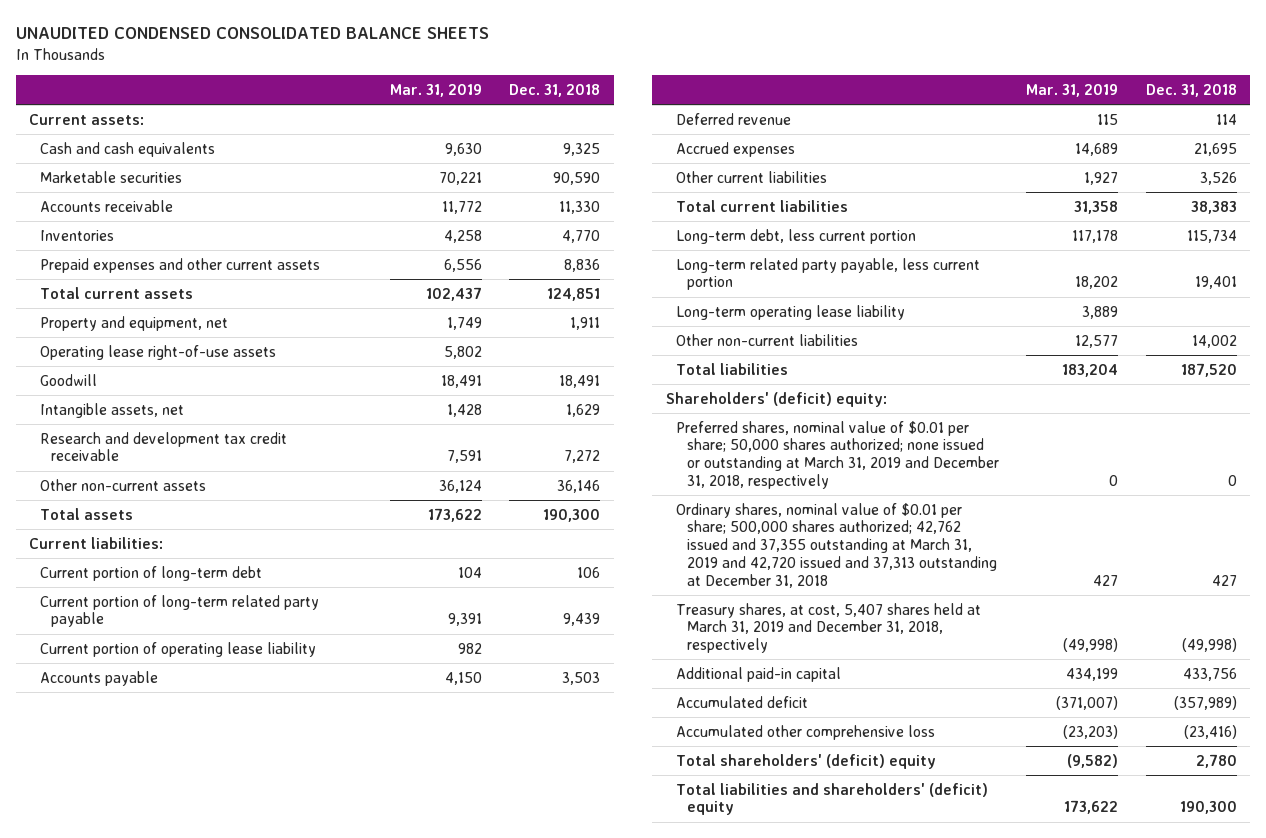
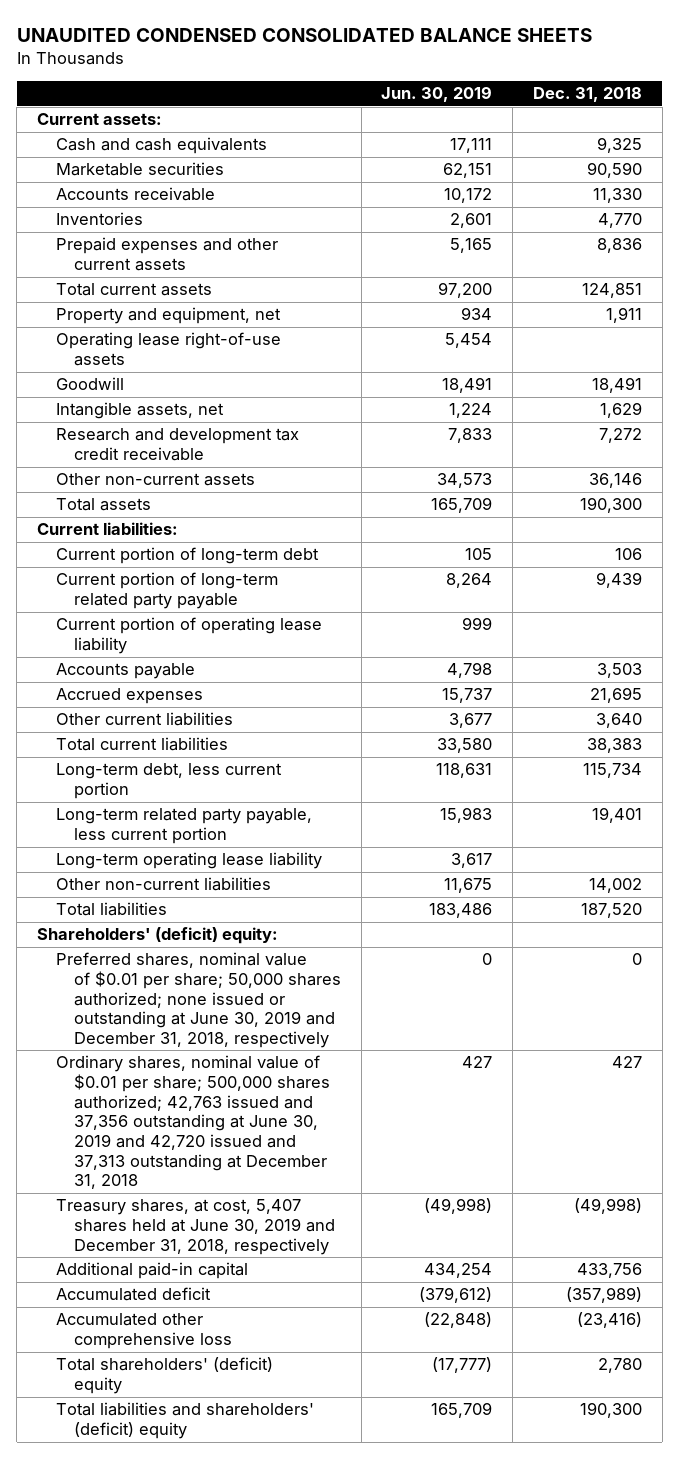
- | Mar. 31, 2019 | Dec. 31, 2018
+ | Jun. 30, 2019 | Dec. 31, 2018
- Deferred revenue | 115 | 114
- Other current liabilities | 1,927 | 3,526
+ Other current liabilities | 3,677 | 3,640
- Preferred shares, nominal value of $0.01 per share; 50,000 shares authorized; none issued or outstanding at March 31, 2019 and December 31, 2018, respectively | 0 | 0
- Ordinary shares, nominal value of $0.01 per share; 500,000 shares authorized; 42,762 issued and 37,355 outstanding at March 31, 2019 and 42,720 issued and 37,313 outstanding at December 31, 2018 | 427 | 427
- Treasury shares, at cost, 5,407 shares held at March 31, 2019 and December 31, 2018, respectively | (49,998) | (49,998)
+ Preferred shares, nominal value of $0.01 per share; 50,000 shares authorized; none issued or outstanding at June 30, 2019 and December 31, 2018, respectively | 0 | 0
+ Ordinary shares, nominal value of $0.01 per share; 500,000 shares authorized; 42,763 issued and 37,356 outstanding at June 30, 2019 and 42,720 issued and 37,313 outstanding at December 31, 2018 | 427 | 427
+ Treasury shares, at cost, 5,407 shares held at June 30, 2019 and December 31, 2018, respectively | (49,998) | (49,998)

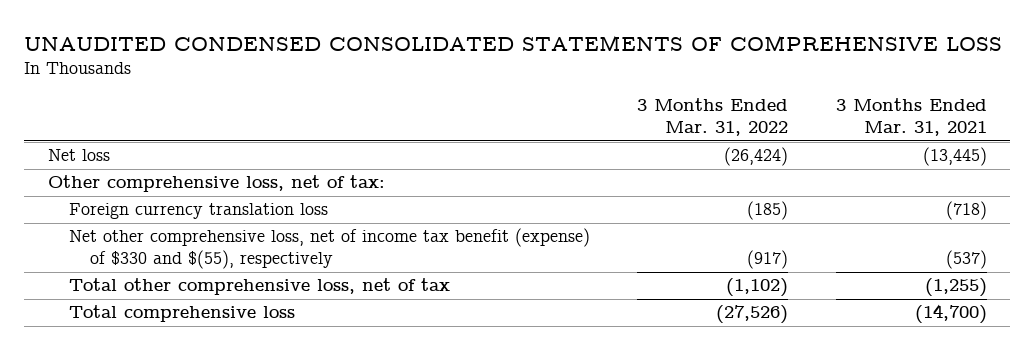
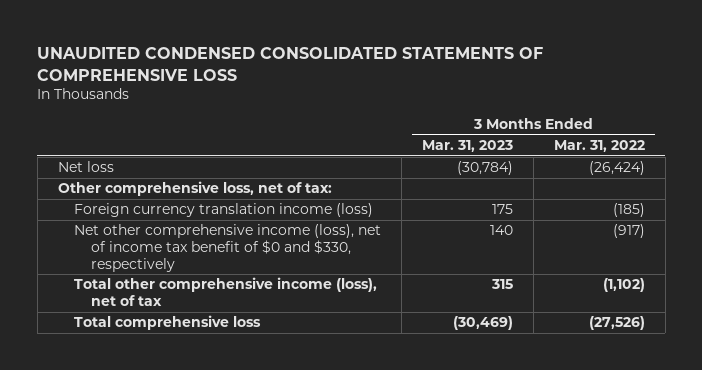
- | 3 Months Ended Mar. 31, 2022 | 3 Months Ended Mar. 31, 2021
+ | 3 Months Ended Mar. 31, 2023 | 3 Months Ended Mar. 31, 2022
- Foreign currency translation loss | (185) | (718)
- Net other comprehensive loss, net of income tax benefit (expense) of $330 and $(55), respectively | (917) | (537)
- Total other comprehensive loss, net of tax | (1,102) | (1,255)
+ Foreign currency translation income (loss) | 175 | (185)
+ Net other comprehensive income (loss), net of income tax benefit of $0 and $330, respectively | 140 | (917)
+ Total other comprehensive income (loss), net of tax | 315 | (1,102)

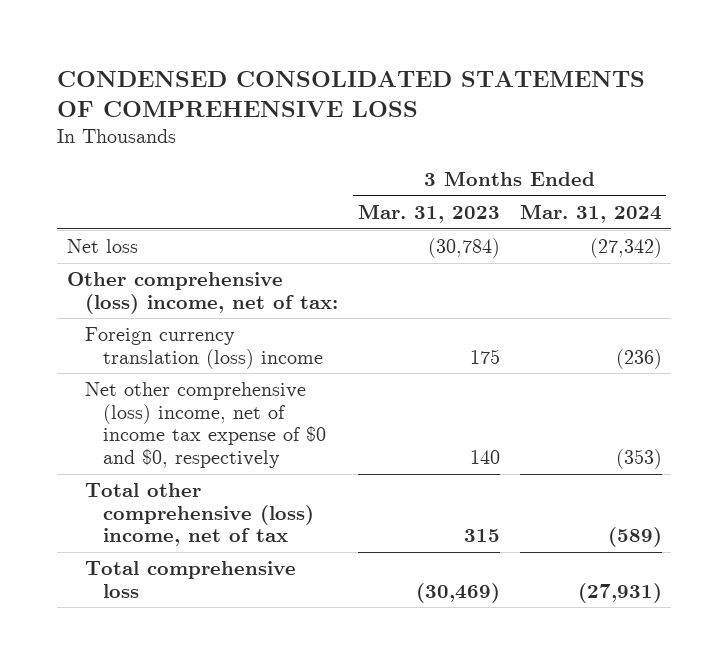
- UNAUDITED CONDENSED CONSOLIDATED STATEMENTS OF COMPREHENSIVE LOSS
+ CONDENSED CONSOLIDATED STATEMENTS OF COMPREHENSIVE LOSS
- | 3 Months Ended Mar. 31, 2023 | 3 Months Ended Mar. 31, 2022
+ | 3 Months Ended Mar. 31, 2023 | 3 Months Ended Mar. 31, 2024
- Other comprehensive loss, net of tax:
- Foreign currency translation income (loss) | 175 | (185)
- Net other comprehensive income (loss), net of income tax benefit of $0 and $330, respectively | 140 | (917)
- Total other comprehensive income (loss), net of tax | 315 | (1,102)
+ Other comprehensive (loss) income, net of tax:
+ Foreign currency translation (loss) income | 175 | (236)
+ Net other comprehensive (loss) income, net of income tax expense of $0 and $0, respectively | 140 | (353)
+ Total other comprehensive (loss) income, net of tax | 315 | (589)

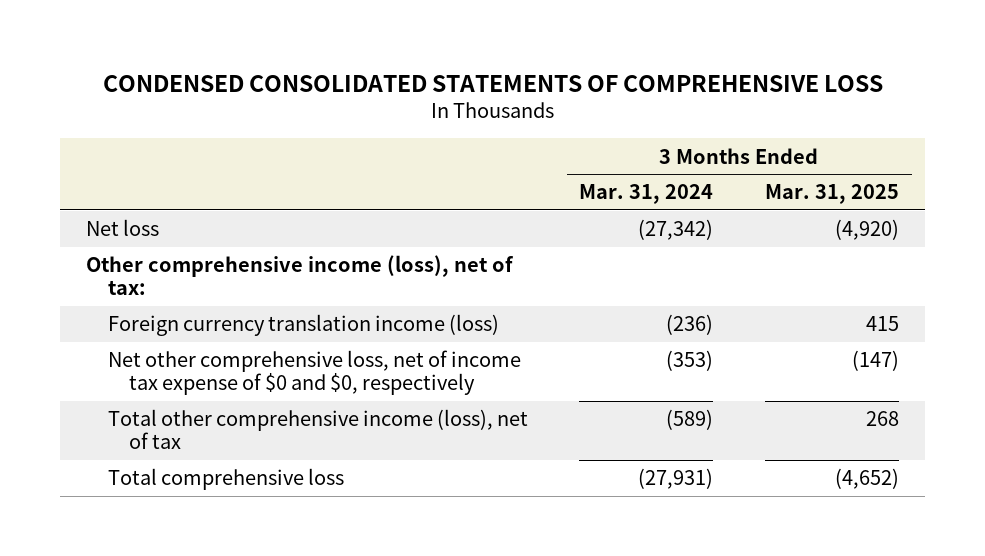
- | 3 Months Ended Mar. 31, 2023 | 3 Months Ended Mar. 31, 2024
+ | 3 Months Ended Mar. 31, 2024 | 3 Months Ended Mar. 31, 2025
- Other comprehensive (loss) income, net of tax:
- Foreign currency translation (loss) income | 175 | (236)
- Net other comprehensive (loss) income, net of income tax expense of $0 and $0, respectively | 140 | (353)
- Total other comprehensive (loss) income, net of tax | 315 | (589)
+ Other comprehensive income (loss), net of tax:
+ Foreign currency translation income (loss) | (236) | 415
+ Net other comprehensive loss, net of income tax expense of $0 and $0, respectively | (353) | (147)
+ Total other comprehensive income (loss), net of tax | (589) | 268

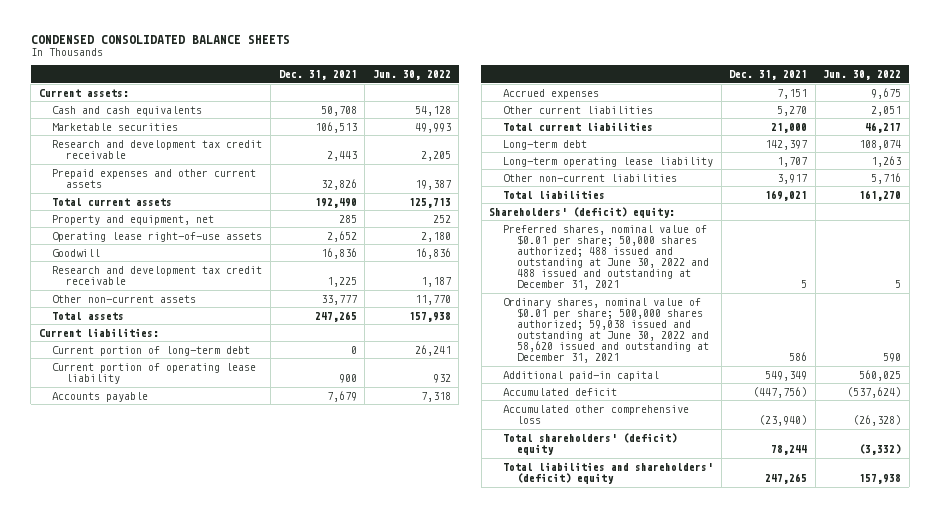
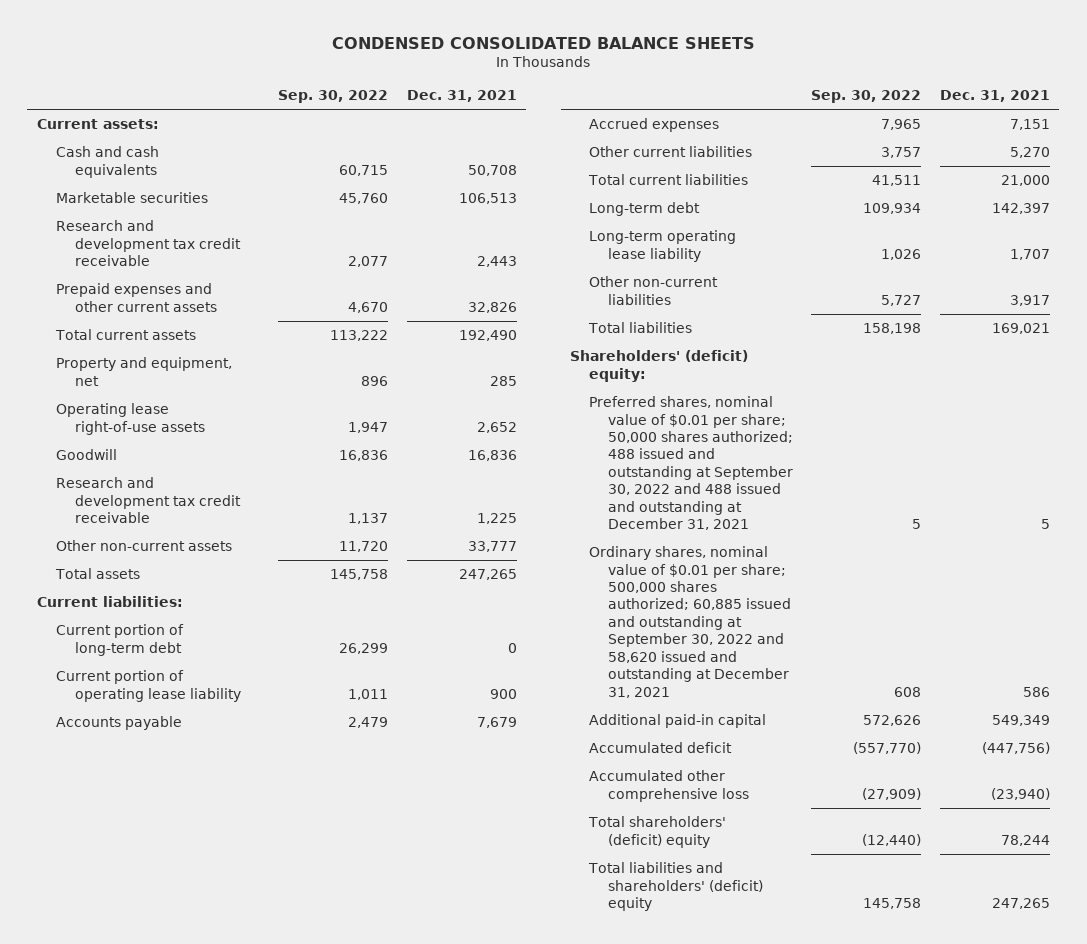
- | Dec. 31, 2021 | Jun. 30, 2022
+ | Sep. 30, 2022 | Dec. 31, 2021
- Preferred shares, nominal value of $0.01 per share; 50,000 shares authorized; 488 issued and outstanding at June 30, 2022 and 488 issued and outstanding at December 31, 2021 | 5 | 5
- Ordinary shares, nominal value of $0.01 per share; 500,000 shares authorized; 59,038 issued and outstanding at June 30, 2022 and 58,620 issued and outstanding at December 31, 2021 | 586 | 590
+ Preferred shares, nominal value of $0.01 per share; 50,000 shares authorized; 488 issued and outstanding at September 30, 2022 and 488 issued and outstanding at December 31, 2021 | 5 | 5
+ Ordinary shares, nominal value of $0.01 per share; 500,000 shares authorized; 60,885 issued and outstanding at September 30, 2022 and 58,620 issued and outstanding at December 31, 2021 | 608 | 586

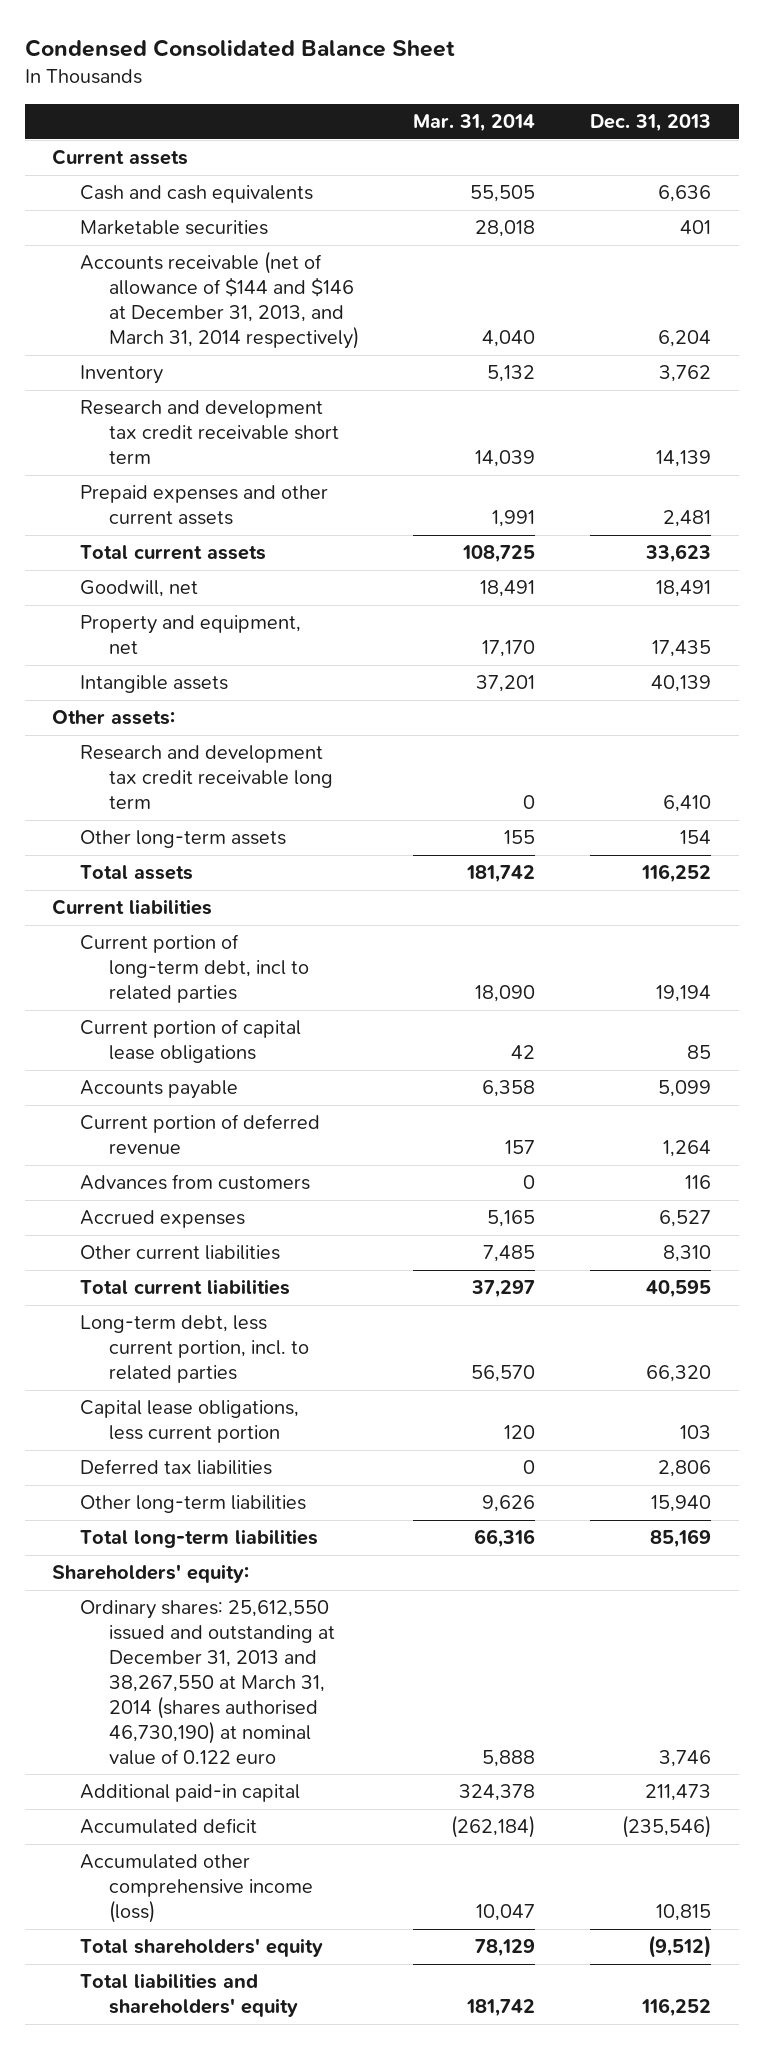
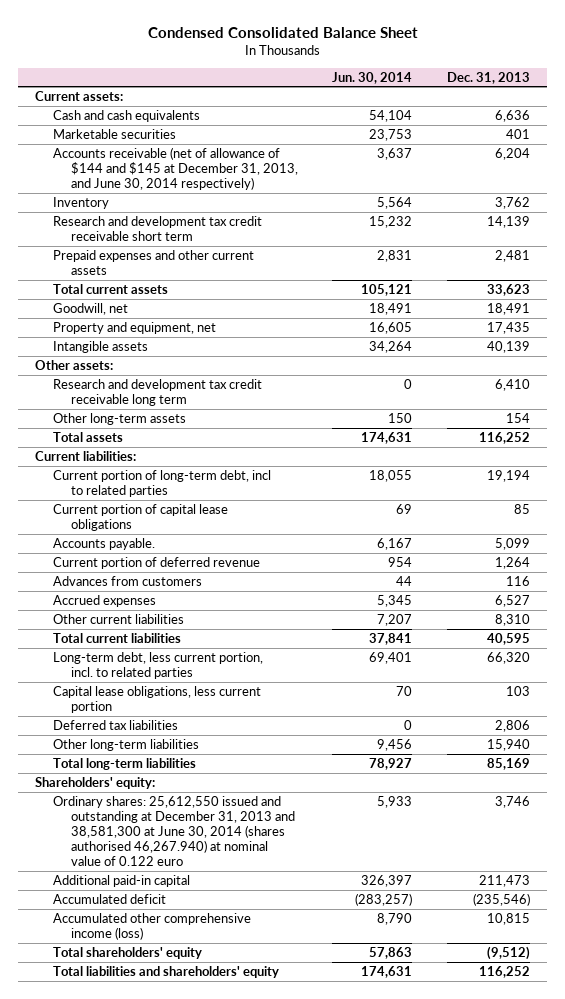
- | Mar. 31, 2014 | Dec. 31, 2013
+ | Jun. 30, 2014 | Dec. 31, 2013
- Current assets
+ Current assets:
- Accounts receivable (net of allowance of $144 and $146 at December 31, 2013, and March 31, 2014 respectively) | 4,040 | 6,204
+ Accounts receivable (net of allowance of $144 and $145 at December 31, 2013, and June 30, 2014 respectively) | 3,637 | 6,204
- Current liabilities
+ Current liabilities:
- Accounts payable | 6,358 | 5,099
+ Accounts payable. | 6,167 | 5,099
- Ordinary shares: 25,612,550 issued and outstanding at December 31, 2013 and 38,267,550 at March 31, 2014 (shares authorised 46,730,190) at nominal value of 0.122 euro | 5,888 | 3,746
+ Ordinary shares: 25,612,550 issued and outstanding at December 31, 2013 and 38,581,300 at June 30, 2014 (shares authorised 46,267.940) at nominal value of 0.122 euro | 5,933 | 3,746

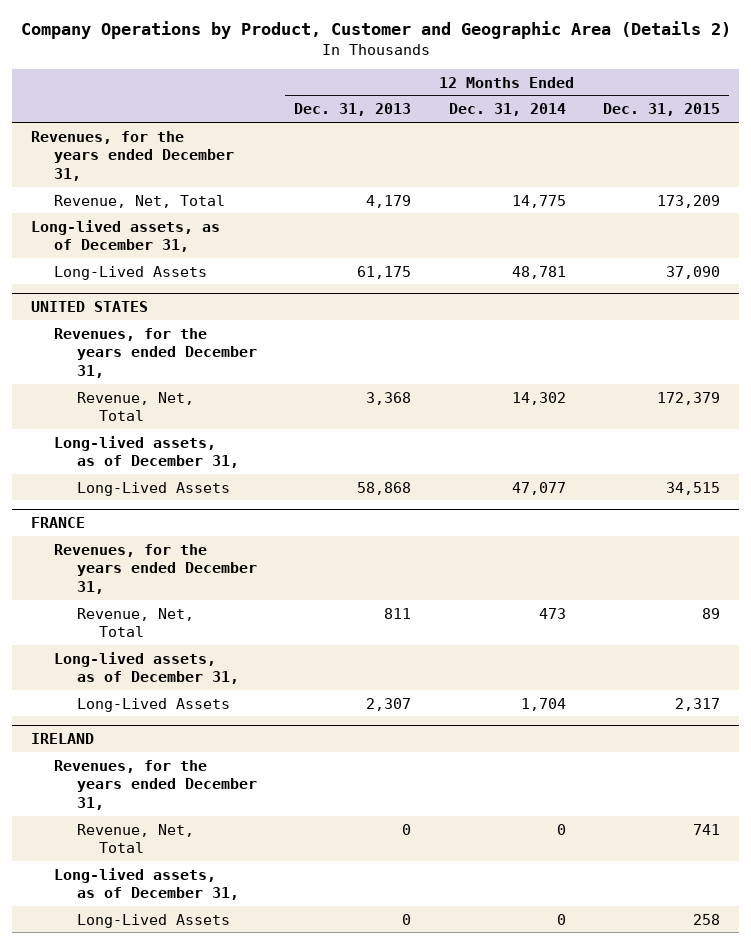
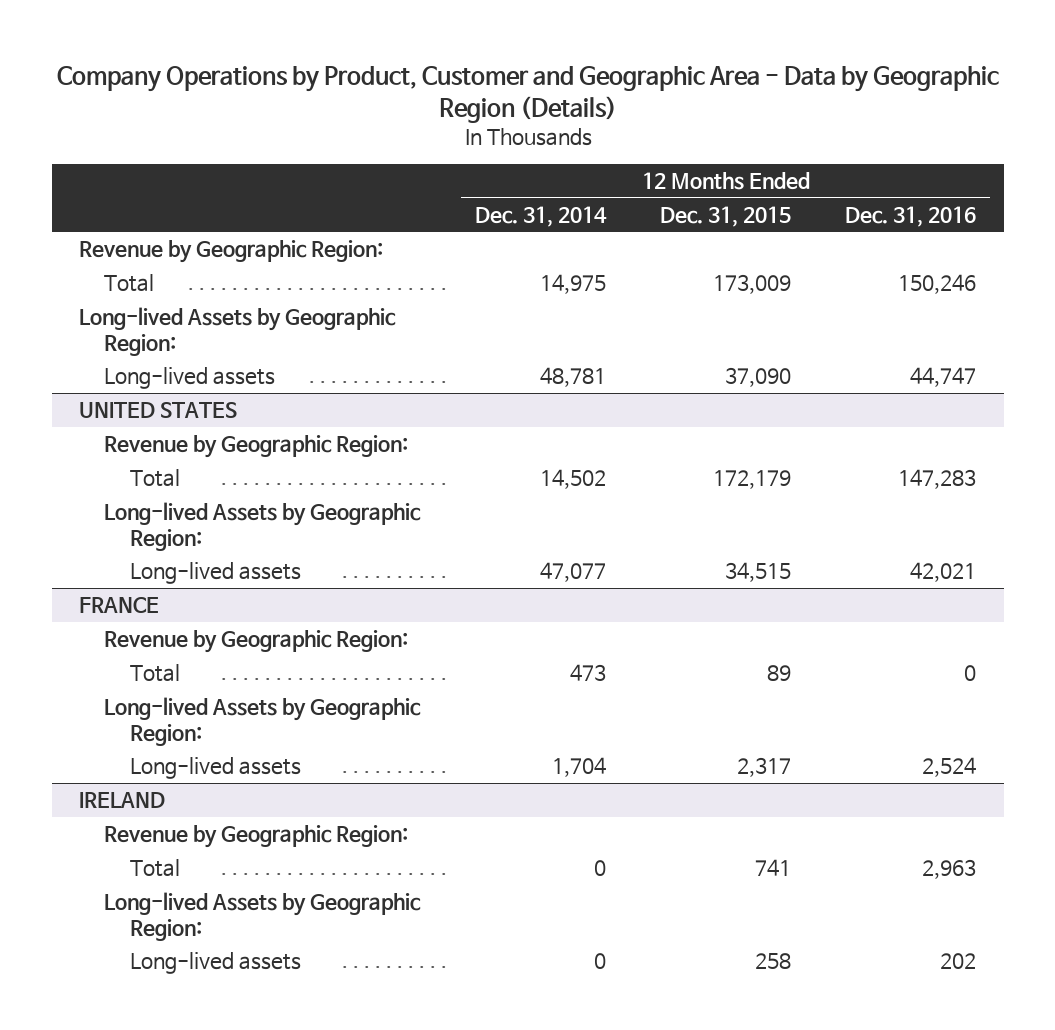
- Company Operations by Product, Customer and Geographic Area (Details 2)
+ Company Operations by Product, Customer and Geographic Area - Data by Geographic Region (Details)
- | 12 Months Ended Dec. 31, 2013 | 12 Months Ended Dec. 31, 2014 | 12 Months Ended Dec. 31, 2015
+ | 12 Months Ended Dec. 31, 2014 | 12 Months Ended Dec. 31, 2015 | 12 Months Ended Dec. 31, 2016
- Revenues, for the years ended December 31,
- Revenue, Net, Total | 4,179 | 14,775 | 173,209
- Long-lived assets, as of December 31,
- Long-Lived Assets | 61,175 | 48,781 | 37,090
+ Revenue by Geographic Region:
+ Total | 14,975 | 173,009 | 150,246
+ Long-lived Assets by Geographic Region:
+ Long-lived assets | 48,781 | 37,090 | 44,747
@ UNITED STATES
- Revenues, for the years ended December 31,
- Revenue, Net, Total | 3,368 | 14,302 | 172,379
- Long-lived assets, as of December 31,
- Long-Lived Assets | 58,868 | 47,077 | 34,515
+ Revenue by Geographic Region:
+ Total | 14,502 | 172,179 | 147,283
+ Long-lived Assets by Geographic Region:
+ Long-lived assets | 47,077 | 34,515 | 42,021
@ FRANCE
- Revenues, for the years ended December 31,
- Revenue, Net, Total | 811 | 473 | 89
- Long-lived assets, as of December 31,
- Long-Lived Assets | 2,307 | 1,704 | 2,317
+ Revenue by Geographic Region:
+ Total | 473 | 89 | 0
+ Long-lived Assets by Geographic Region:
+ Long-lived assets | 1,704 | 2,317 | 2,524
@ IRELAND
- Revenues, for the years ended December 31,
- Revenue, Net, Total | 0 | 0 | 741
- Long-lived assets, as of December 31,
- Long-Lived Assets | 0 | 0 | 258
+ Revenue by Geographic Region:
+ Total | 0 | 741 | 2,963
+ Long-lived Assets by Geographic Region:
+ Long-lived assets | 0 | 258 | 202

